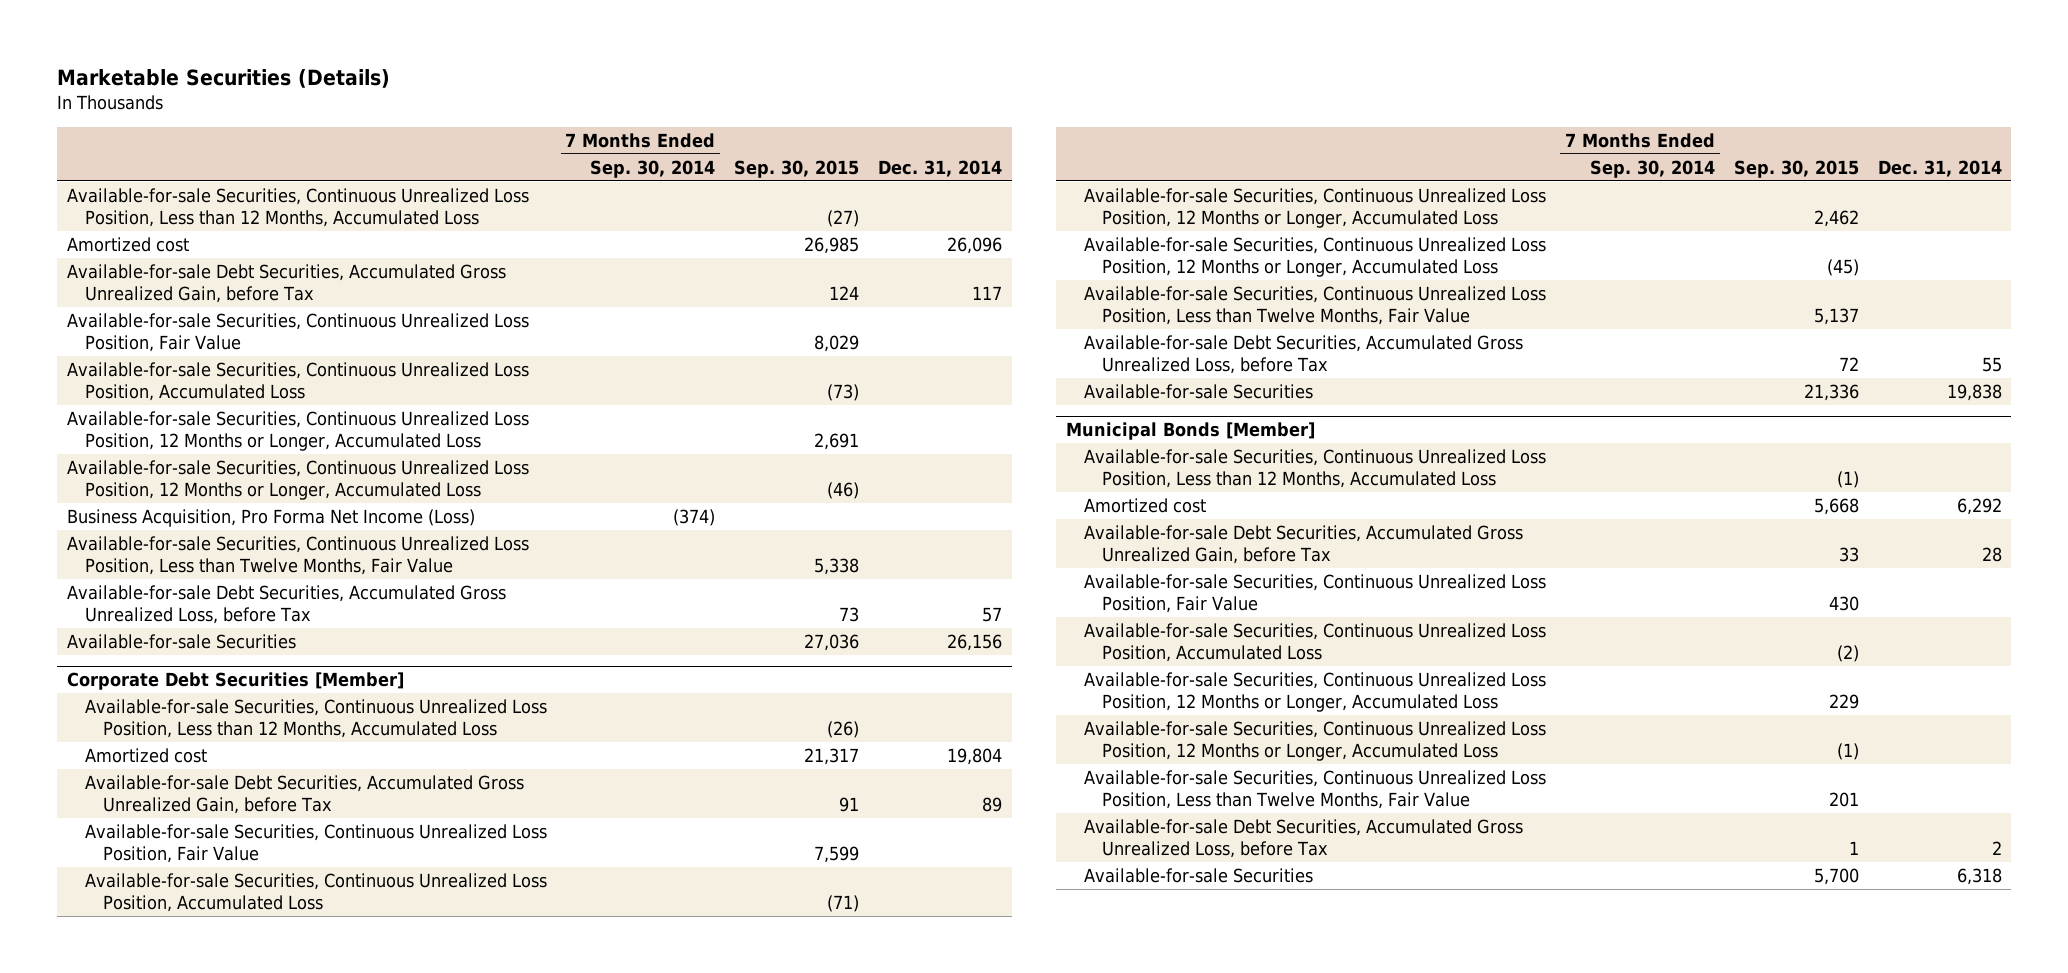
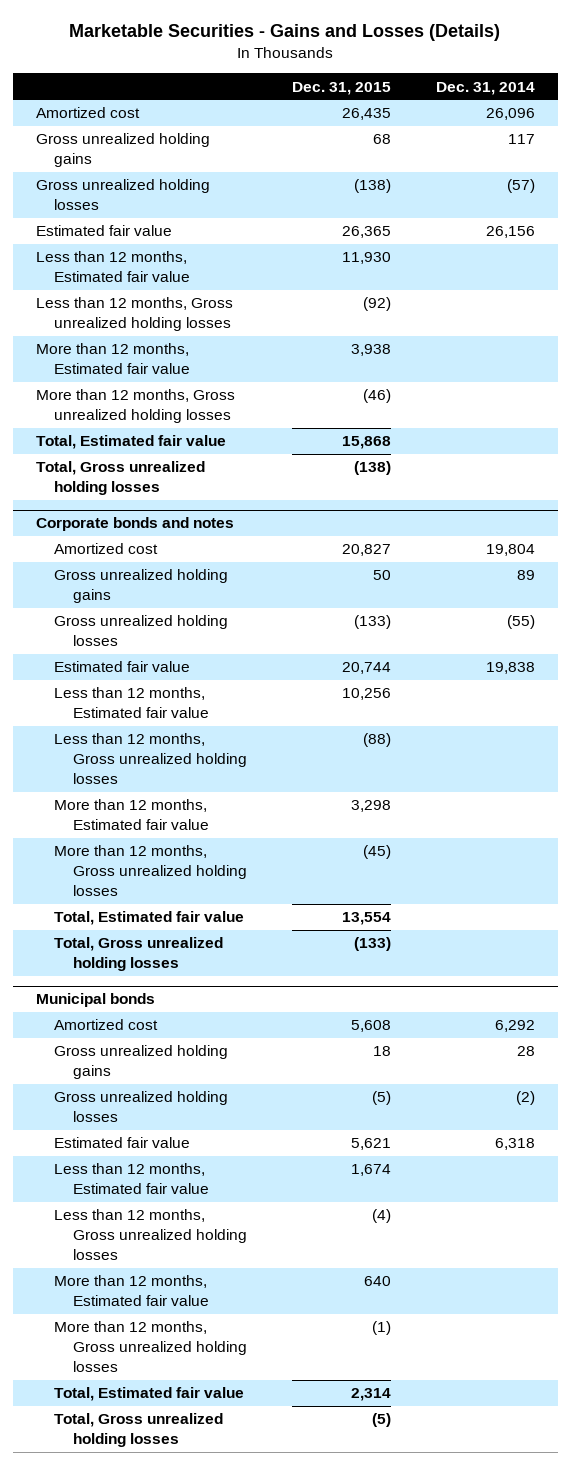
- Marketable Securities (Details)
+ Marketable Securities - Gains and Losses (Details)
- | 7 Months Ended Sep. 30, 2014 | Sep. 30, 2015 | Dec. 31, 2014
+ | Dec. 31, 2015 | Dec. 31, 2014
- Available-for-sale Securities, Continuous Unrealized Loss Position, Less than 12 Months, Accumulated Loss | | (27) |
- Available-for-sale Debt Securities, Accumulated Gross Unrealized Gain, before Tax | | 124 | 117
- Available-for-sale Securities, Continuous Unrealized Loss Position, Fair Value | | 8,029 |
- Available-for-sale Securities, Continuous Unrealized Loss Position, Accumulated Loss | | (73) |
- Available-for-sale Securities, Continuous Unrealized Loss Position, 12 Months or Longer, Accumulated Loss | | 2,691 |
- Available-for-sale Securities, Continuous Unrealized Loss Position, 12 Months or Longer, Accumulated Loss | | (46) |
- Business Acquisition, Pro Forma Net Income (Loss) | (374) | |
- Available-for-sale Securities, Continuous Unrealized Loss Position, Less than Twelve Months, Fair Value | | 5,338 |
- Available-for-sale Debt Securities, Accumulated Gross Unrealized Loss, before Tax | | 73 | 57
- Available-for-sale Securities | | 27,036 | 26,156
- Corporate Debt Securities [Member]
- Available-for-sale Securities, Continuous Unrealized Loss Position, Less than 12 Months, Accumulated Loss | | (26) |
+ Gross unrealized holding gains | 68 | 117
+ Gross unrealized holding losses | (138) | (57)
+ Estimated fair value | 26,365 | 26,156
+ Less than 12 months, Estimated fair value | 11,930 |
+ Less than 12 months, Gross unrealized holding losses | (92) |
+ More than 12 months, Estimated fair value | 3,938 |
+ More than 12 months, Gross unrealized holding losses | (46) |
+ Total, Estimated fair value | 15,868 |
+ Total, Gross unrealized holding losses | (138) |
+ Corporate bonds and notes
- Available-for-sale Debt Securities, Accumulated Gross Unrealized Gain, before Tax | | 91 | 89
- Available-for-sale Securities, Continuous Unrealized Loss Position, Fair Value | | 7,599 |
- Available-for-sale Securities, Continuous Unrealized Loss Position, Accumulated Loss | | (71) |
- Available-for-sale Securities, Continuous Unrealized Loss Position, 12 Months or Longer, Accumulated Loss | | 2,462 |
- Available-for-sale Securities, Continuous Unrealized Loss Position, 12 Months or Longer, Accumulated Loss | | (45) |
- Available-for-sale Securities, Continuous Unrealized Loss Position, Less than Twelve Months, Fair Value | | 5,137 |
- Available-for-sale Debt Securities, Accumulated Gross Unrealized Loss, before Tax | | 72 | 55
- Available-for-sale Securities | | 21,336 | 19,838
- Municipal Bonds [Member]
- Available-for-sale Securities, Continuous Unrealized Loss Position, Less than 12 Months, Accumulated Loss | | (1) |
+ Gross unrealized holding gains | 50 | 89
+ Gross unrealized holding losses | (133) | (55)
+ Estimated fair value | 20,744 | 19,838
+ Less than 12 months, Estimated fair value | 10,256 |
+ Less than 12 months, Gross unrealized holding losses | (88) |
+ More than 12 months, Estimated fair value | 3,298 |
+ More than 12 months, Gross unrealized holding losses | (45) |
+ Total, Estimated fair value | 13,554 |
+ Total, Gross unrealized holding losses | (133) |
+ Municipal bonds
- Available-for-sale Debt Securities, Accumulated Gross Unrealized Gain, before Tax | | 33 | 28
- Available-for-sale Securities, Continuous Unrealized Loss Position, Fair Value | | 430 |
- Available-for-sale Securities, Continuous Unrealized Loss Position, Accumulated Loss | | (2) |
- Available-for-sale Securities, Continuous Unrealized Loss Position, 12 Months or Longer, Accumulated Loss | | 229 |
- Available-for-sale Securities, Continuous Unrealized Loss Position, 12 Months or Longer, Accumulated Loss | | (1) |
- Available-for-sale Securities, Continuous Unrealized Loss Position, Less than Twelve Months, Fair Value | | 201 |
- Available-for-sale Debt Securities, Accumulated Gross Unrealized Loss, before Tax | | 1 | 2
- Available-for-sale Securities | | 5,700 | 6,318
+ Gross unrealized holding gains | 18 | 28
+ Gross unrealized holding losses | (5) | (2)
+ Estimated fair value | 5,621 | 6,318
+ Less than 12 months, Estimated fair value | 1,674 |
+ Less than 12 months, Gross unrealized holding losses | (4) |
+ More than 12 months, Estimated fair value | 640 |
+ More than 12 months, Gross unrealized holding losses | (1) |
+ Total, Estimated fair value | 2,314 |
+ Total, Gross unrealized holding losses | (5) |

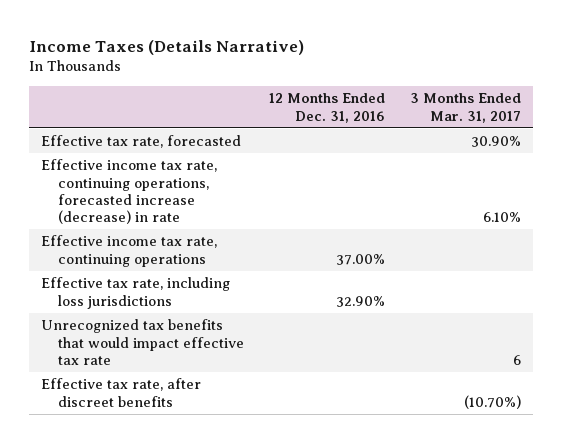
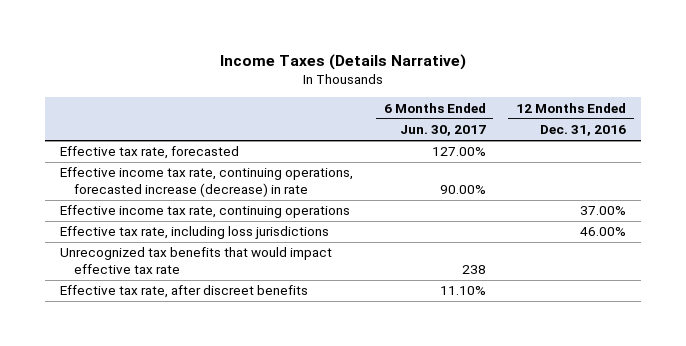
- | 12 Months Ended Dec. 31, 2016 | 3 Months Ended Mar. 31, 2017
+ | 6 Months Ended Jun. 30, 2017 | 12 Months Ended Dec. 31, 2016
- Effective tax rate, including loss jurisdictions | 32.90% |
+ Effective tax rate, including loss jurisdictions | | 46.00%

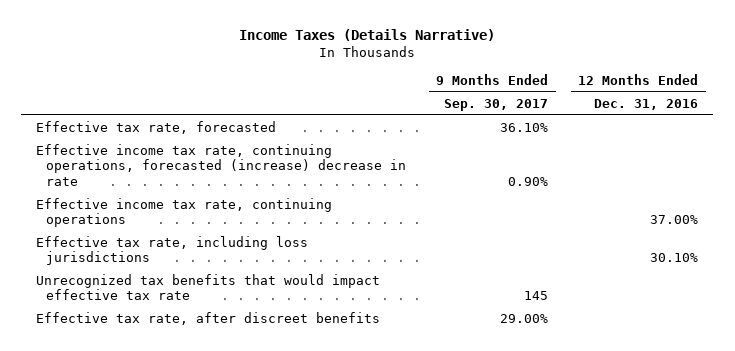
- | 6 Months Ended Jun. 30, 2017 | 12 Months Ended Dec. 31, 2016
+ | 9 Months Ended Sep. 30, 2017 | 12 Months Ended Dec. 31, 2016
- Effective income tax rate, continuing operations, forecasted increase (decrease) in rate | 90.00% |
+ Effective income tax rate, continuing operations, forecasted (increase) decrease in rate | 0.90% |
- Effective tax rate, including loss jurisdictions | | 46.00%
+ Effective tax rate, including loss jurisdictions | | 30.10%

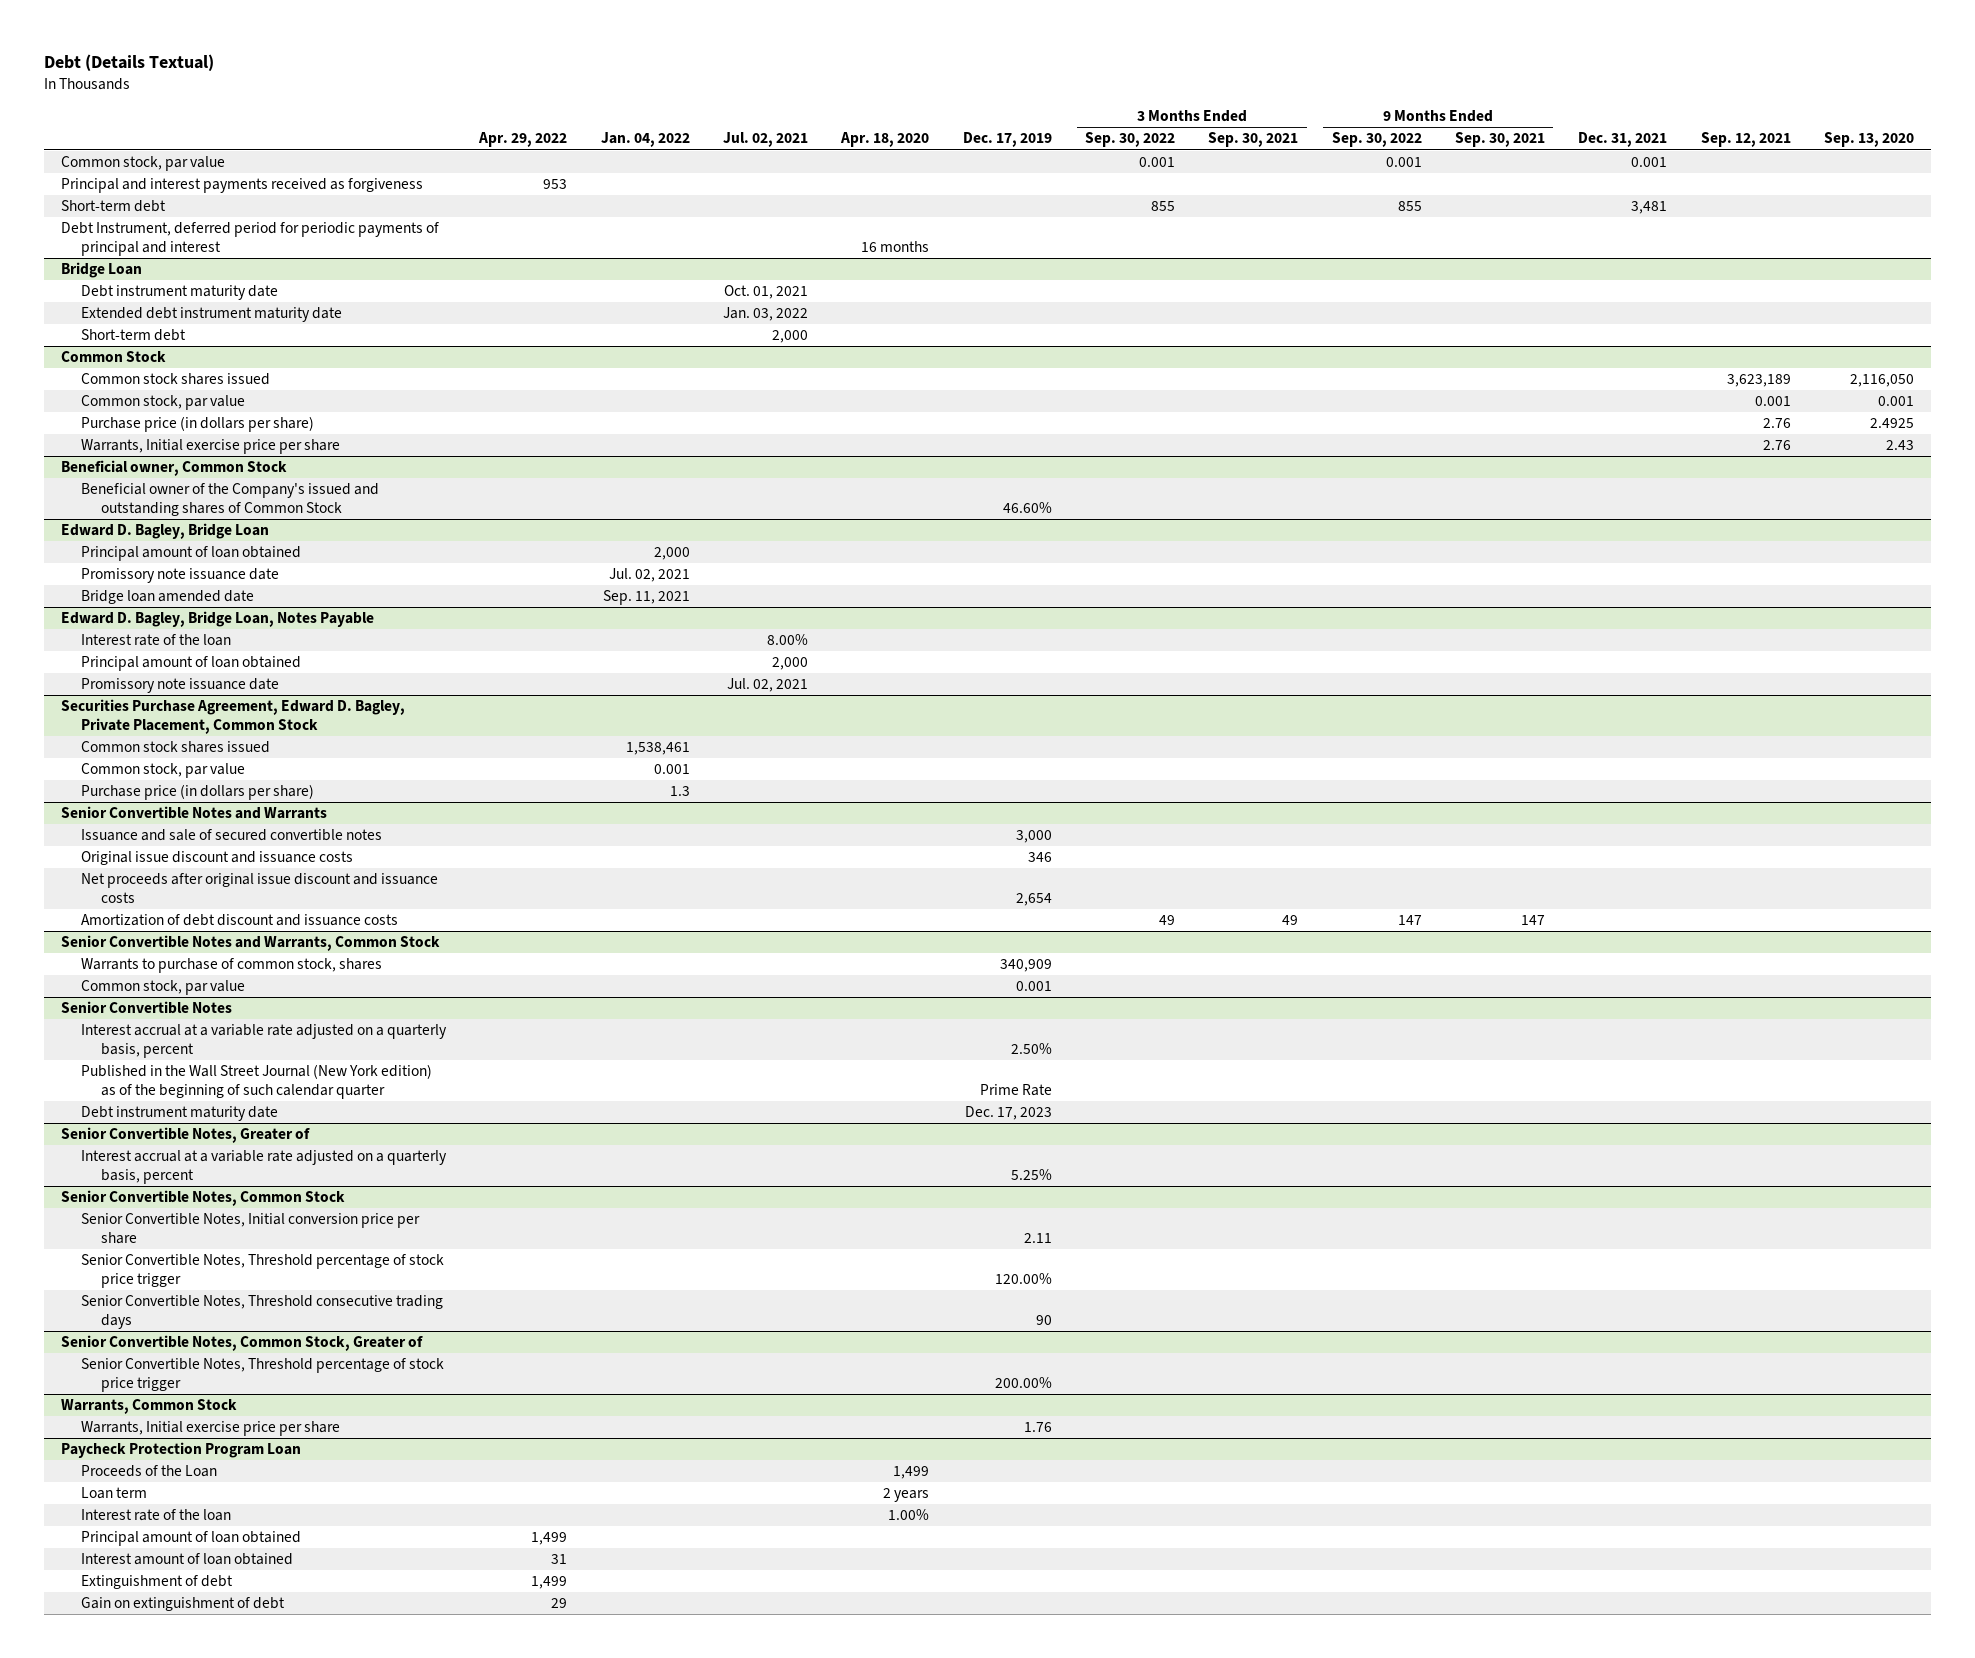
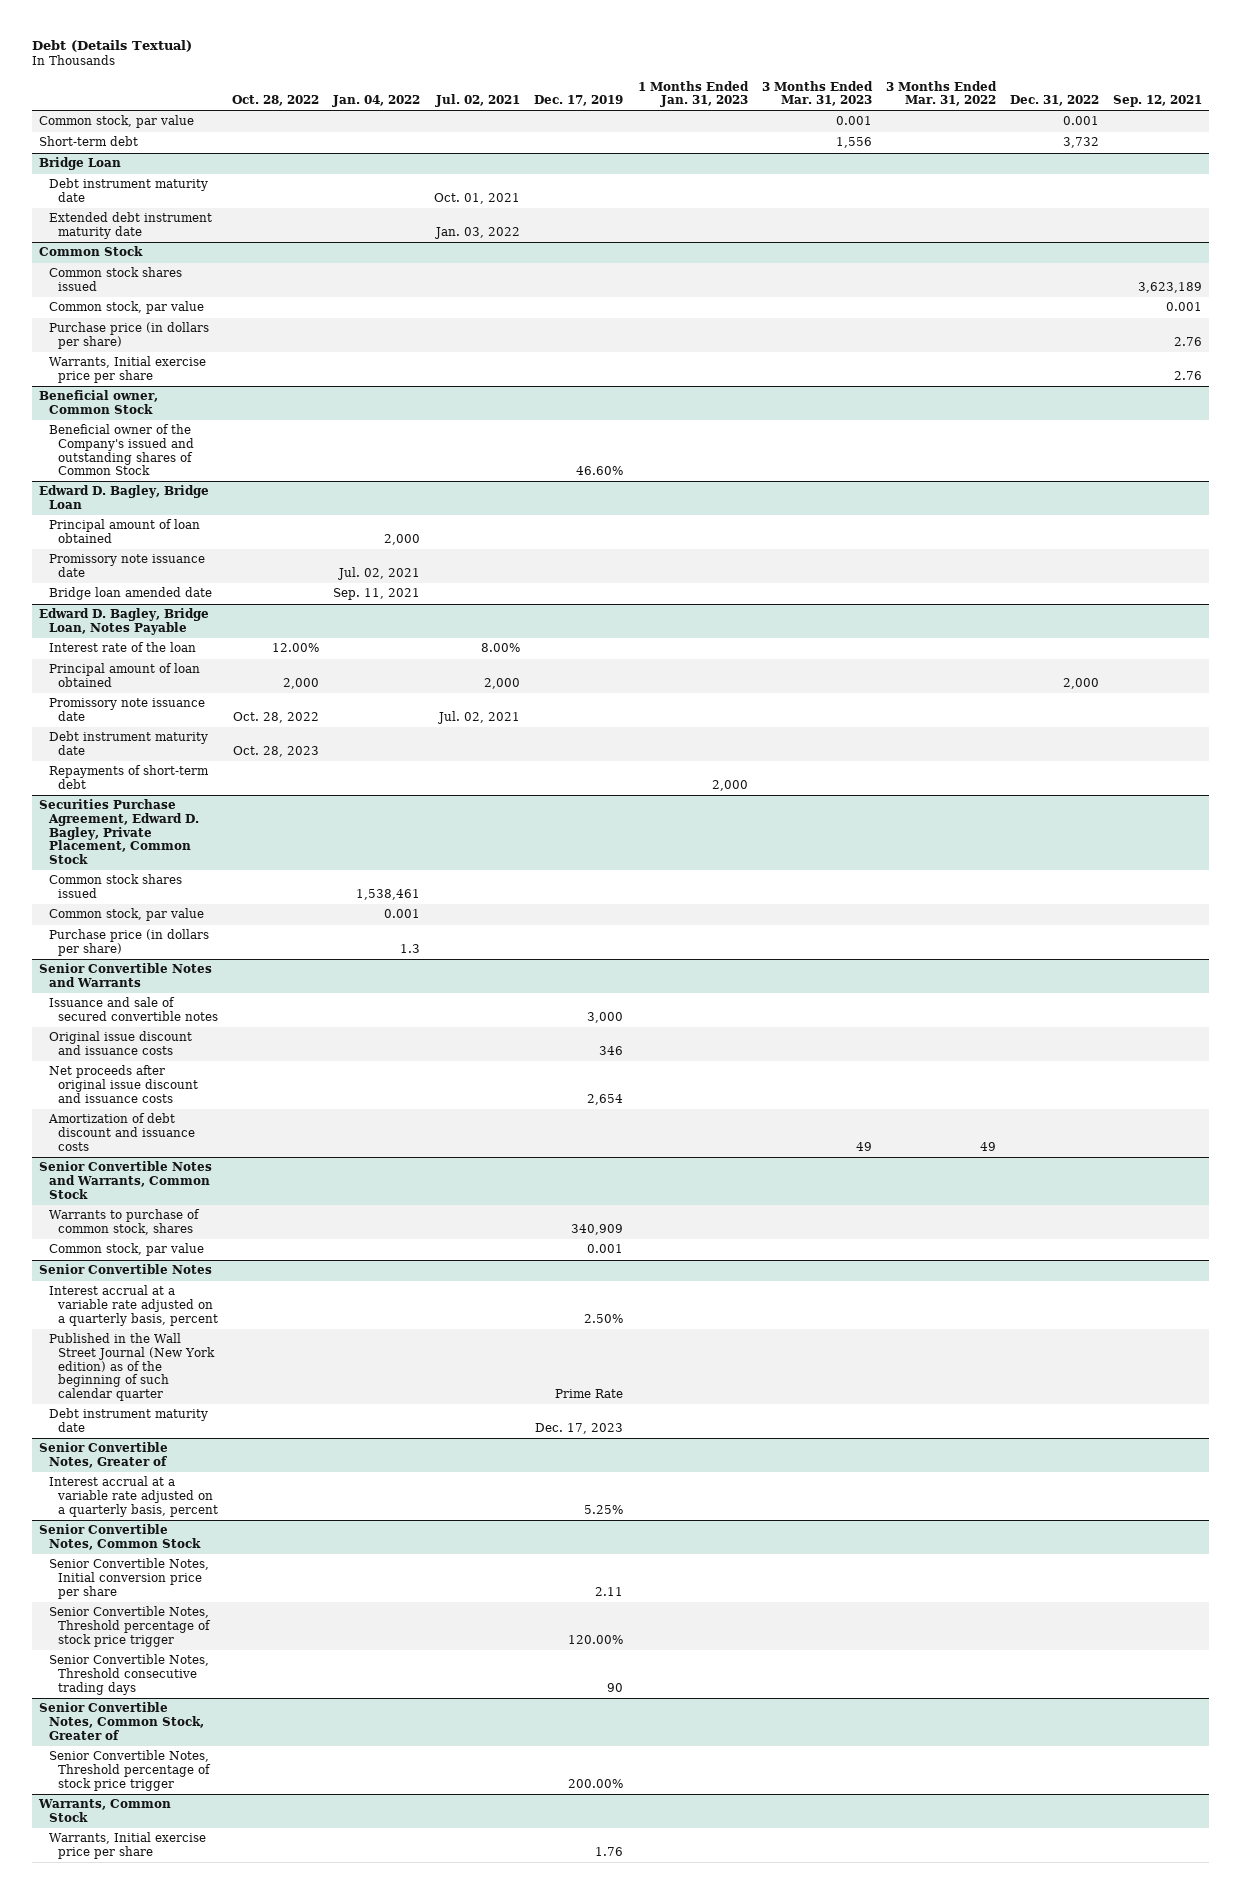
- | Apr. 29, 2022 | Jan. 04, 2022 | Jul. 02, 2021 | Apr. 18, 2020 | Dec. 17, 2019 | 3 Months Ended Sep. 30, 2022 | 3 Months Ended Sep. 30, 2021 | 9 Months Ended Sep. 30, 2022 | 9 Months Ended Sep. 30, 2021 | Dec. 31, 2021 | Sep. 12, 2021 | Sep. 13, 2020
+ | Oct. 28, 2022 | Jan. 04, 2022 | Jul. 02, 2021 | Dec. 17, 2019 | 1 Months Ended Jan. 31, 2023 | 3 Months Ended Mar. 31, 2023 | 3 Months Ended Mar. 31, 2022 | Dec. 31, 2022 | Sep. 12, 2021
- Principal and interest payments received as forgiveness | 953 | | | | | | | | | | |
- Debt Instrument, deferred period for periodic payments of principal and interest | | | | 16 months | | | | | | | |
@ Bridge Loan
- Short-term debt | | | 2,000 | | | | | | | | |
@ Edward D. Bagley, Bridge Loan, Notes Payable
+ Debt instrument maturity date | Oct. 28, 2023 | | | | | | | |
+ Repayments of short-term debt | | | | | 2,000 | | | |
- Paycheck Protection Program Loan
- Proceeds of the Loan | | | | 1,499 | | | | | | | |
- Loan term | | | | 2 years | | | | | | | |
- Interest rate of the loan | | | | 1.00% | | | | | | | |
- Principal amount of loan obtained | 1,499 | | | | | | | | | | |
- Interest amount of loan obtained | 31 | | | | | | | | | | |
- Extinguishment of debt | 1,499 | | | | | | | | | | |
- Gain on extinguishment of debt | 29 | | | | | | | | | | |

